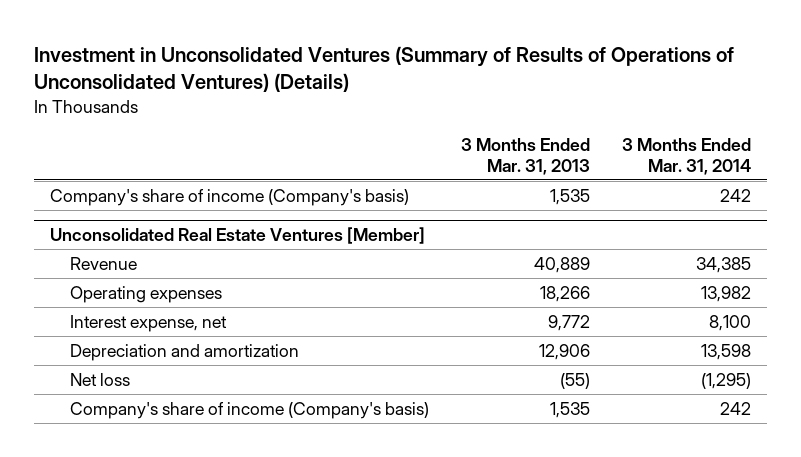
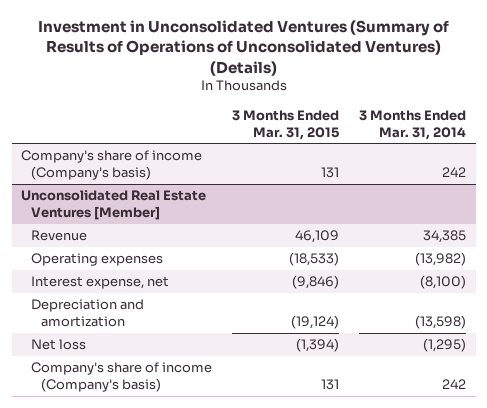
- | 3 Months Ended Mar. 31, 2013 | 3 Months Ended Mar. 31, 2014
+ | 3 Months Ended Mar. 31, 2015 | 3 Months Ended Mar. 31, 2014
@ Unconsolidated Real Estate Ventures [Member]
- Operating expenses | 18,266 | 13,982
- Interest expense, net | 9,772 | 8,100
- Depreciation and amortization | 12,906 | 13,598
+ Operating expenses | (18,533) | (13,982)
+ Interest expense, net | (9,846) | (8,100)
+ Depreciation and amortization | (19,124) | (13,598)

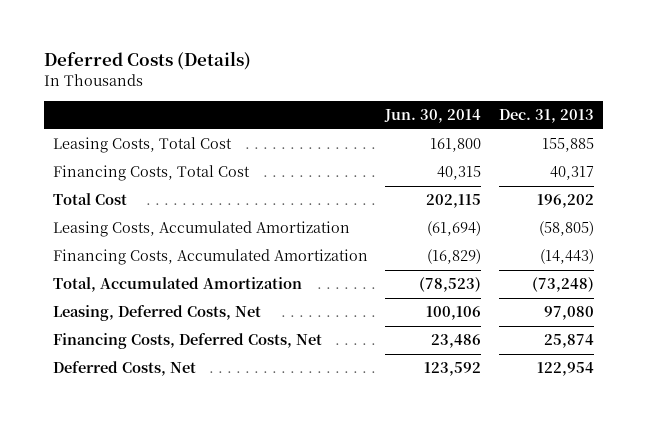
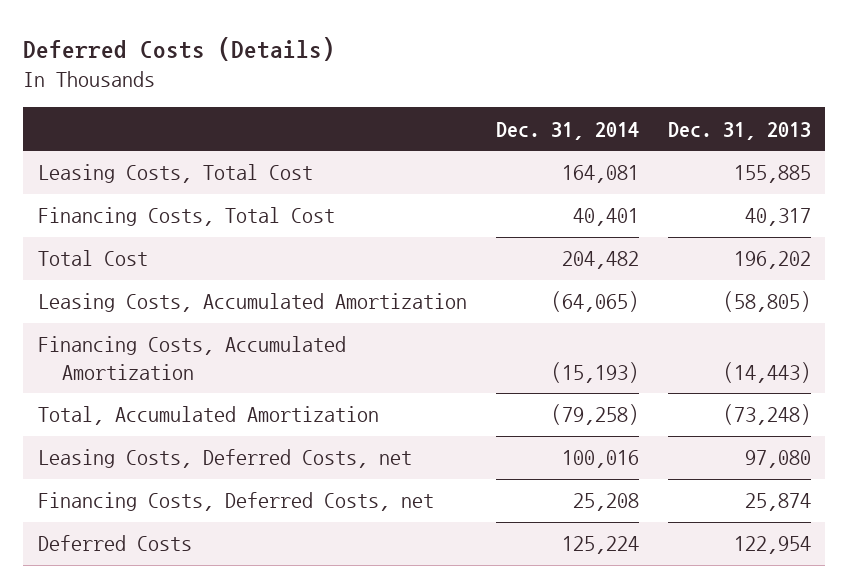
- | Jun. 30, 2014 | Dec. 31, 2013
+ | Dec. 31, 2014 | Dec. 31, 2013
- Leasing, Deferred Costs, Net | 100,106 | 97,080
- Financing Costs, Deferred Costs, Net | 23,486 | 25,874
- Deferred Costs, Net | 123,592 | 122,954
+ Leasing Costs, Deferred Costs, net | 100,016 | 97,080
+ Financing Costs, Deferred Costs, net | 25,208 | 25,874
+ Deferred Costs | 125,224 | 122,954

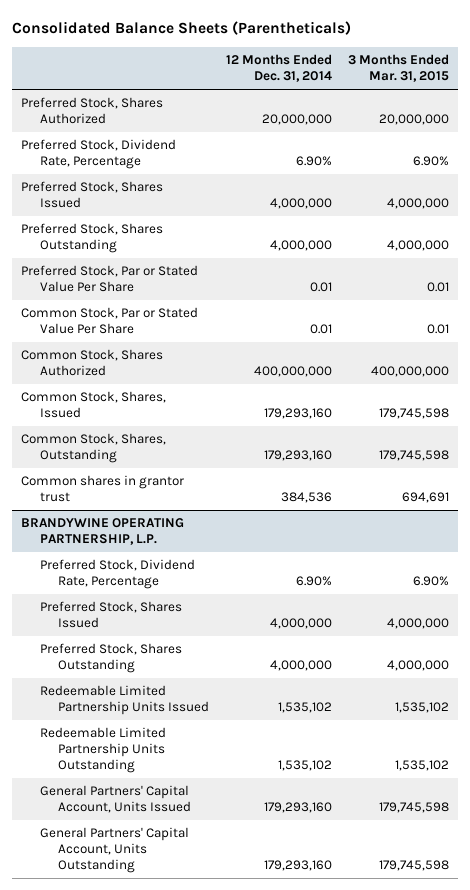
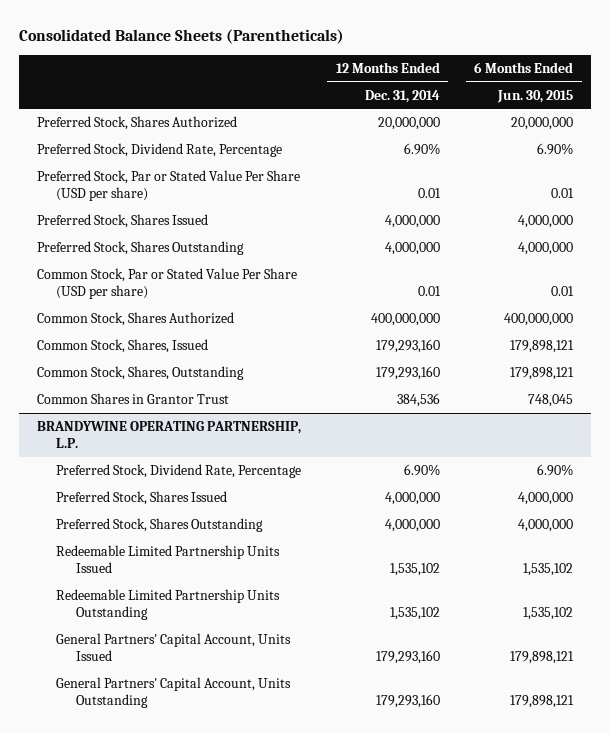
- | 12 Months Ended Dec. 31, 2014 | 3 Months Ended Mar. 31, 2015
+ | 12 Months Ended Dec. 31, 2014 | 6 Months Ended Jun. 30, 2015
+ Preferred Stock, Par or Stated Value Per Share (USD per share) | 0.01 | 0.01
- Preferred Stock, Par or Stated Value Per Share | 0.01 | 0.01
- Common Stock, Par or Stated Value Per Share | 0.01 | 0.01
+ Common Stock, Par or Stated Value Per Share (USD per share) | 0.01 | 0.01
- Common shares in grantor trust | 384,536 | 694,691
+ Common Shares in Grantor Trust | 384,536 | 748,045

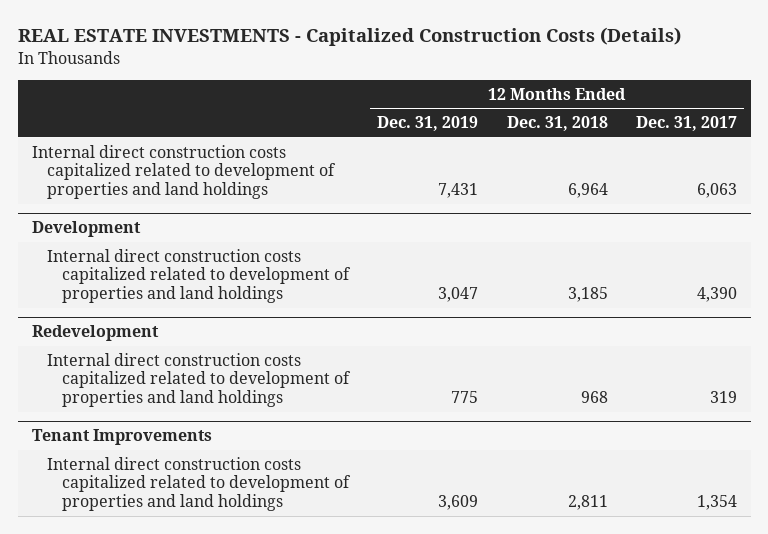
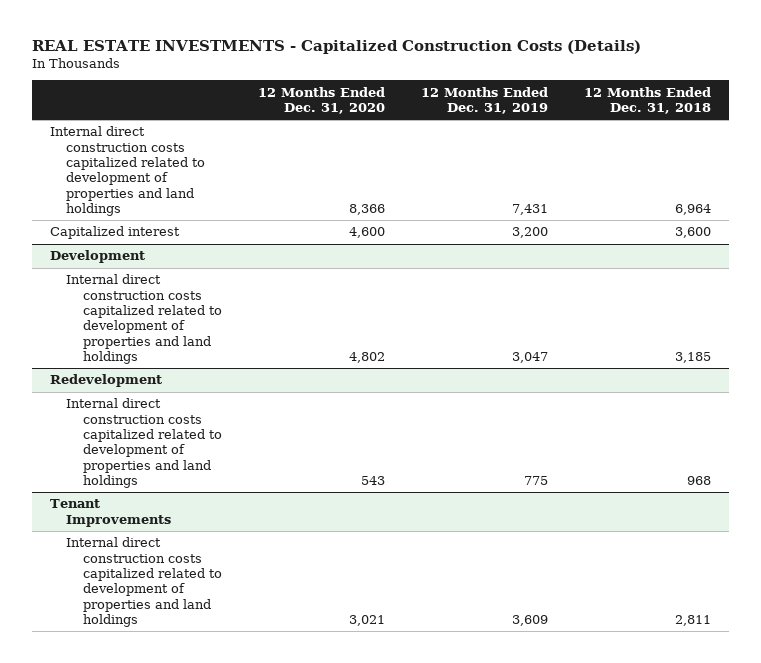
- | 12 Months Ended Dec. 31, 2019 | 12 Months Ended Dec. 31, 2018 | 12 Months Ended Dec. 31, 2017
+ | 12 Months Ended Dec. 31, 2020 | 12 Months Ended Dec. 31, 2019 | 12 Months Ended Dec. 31, 2018
+ Capitalized interest | 4,600 | 3,200 | 3,600

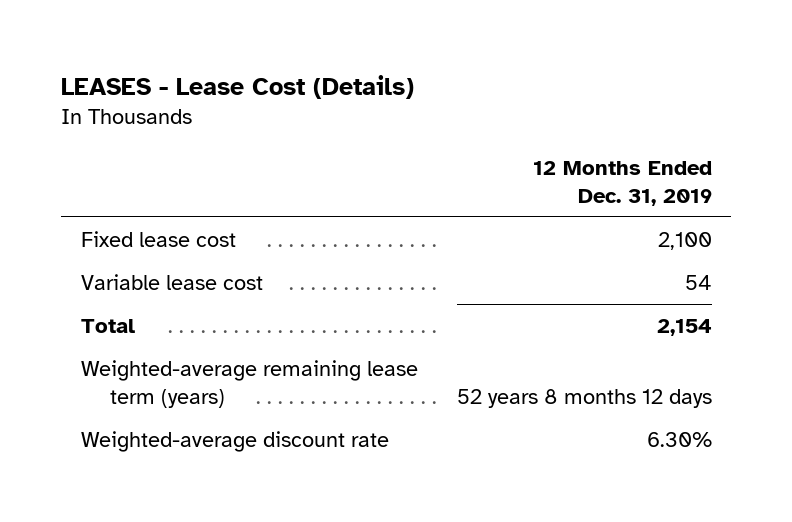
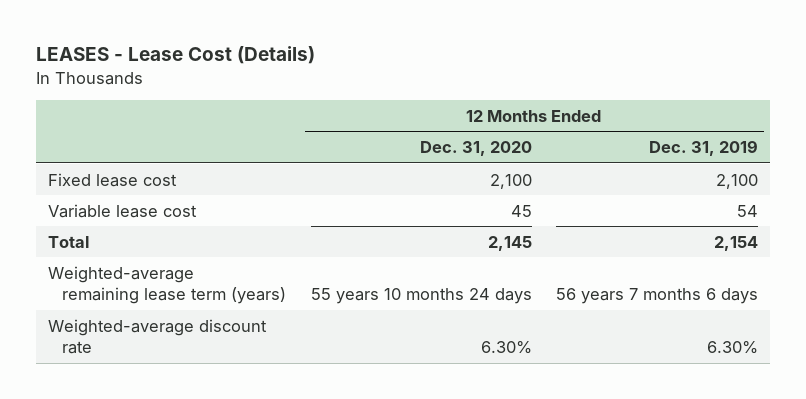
- | 12 Months Ended Dec. 31, 2019
+ | 12 Months Ended Dec. 31, 2020 | 12 Months Ended Dec. 31, 2019
- Weighted-average remaining lease term (years) | 52 years 8 months 12 days
+ Weighted-average remaining lease term (years) | 55 years 10 months 24 days | 56 years 7 months 6 days

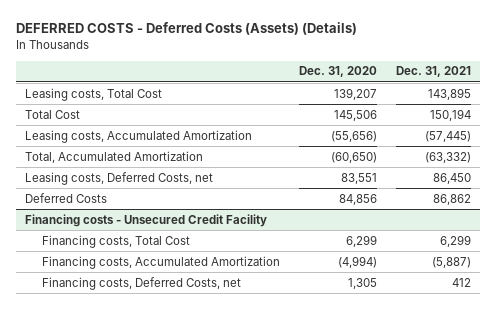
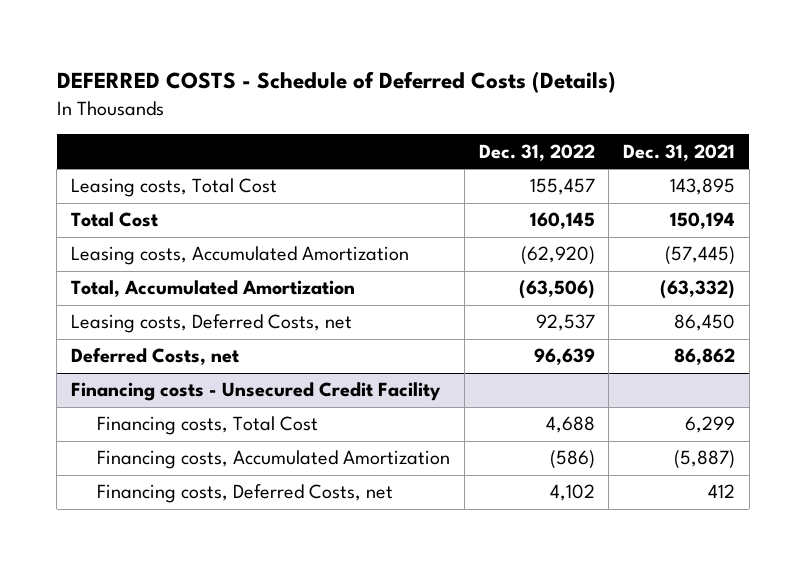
- DEFERRED COSTS - Deferred Costs (Assets) (Details)
+ DEFERRED COSTS - Schedule of Deferred Costs (Details)
- | Dec. 31, 2020 | Dec. 31, 2021
+ | Dec. 31, 2022 | Dec. 31, 2021
- Deferred Costs | 84,856 | 86,862
+ Deferred Costs, net | 96,639 | 86,862

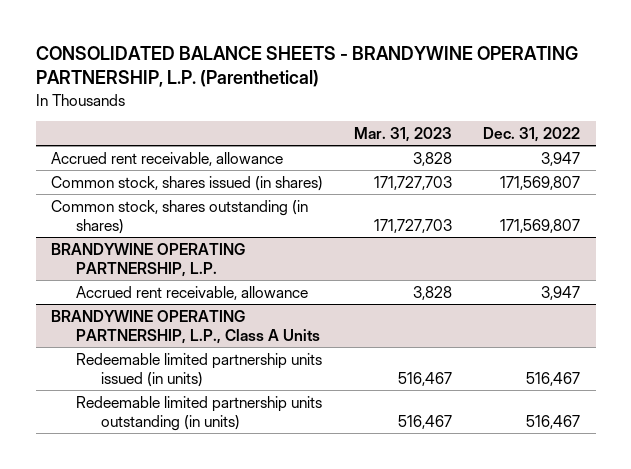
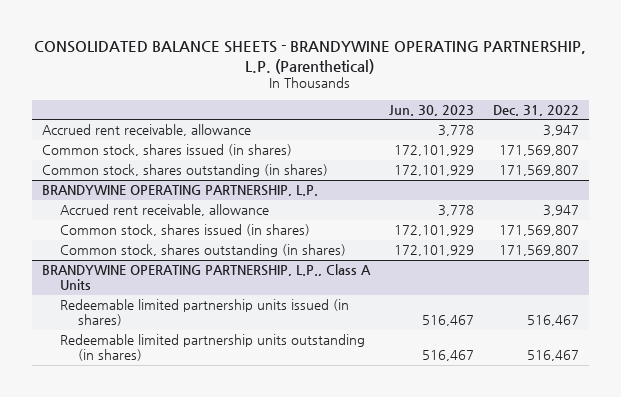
- | Mar. 31, 2023 | Dec. 31, 2022
+ | Jun. 30, 2023 | Dec. 31, 2022
@ BRANDYWINE OPERATING PARTNERSHIP, L.P.
+ Common stock, shares issued (in shares) | 172,101,929 | 171,569,807
+ Common stock, shares outstanding (in shares) | 172,101,929 | 171,569,807
@ BRANDYWINE OPERATING PARTNERSHIP, L.P., Class A Units
- Redeemable limited partnership units issued (in units) | 516,467 | 516,467
- Redeemable limited partnership units outstanding (in units) | 516,467 | 516,467
+ Redeemable limited partnership units issued (in shares) | 516,467 | 516,467
+ Redeemable limited partnership units outstanding (in shares) | 516,467 | 516,467

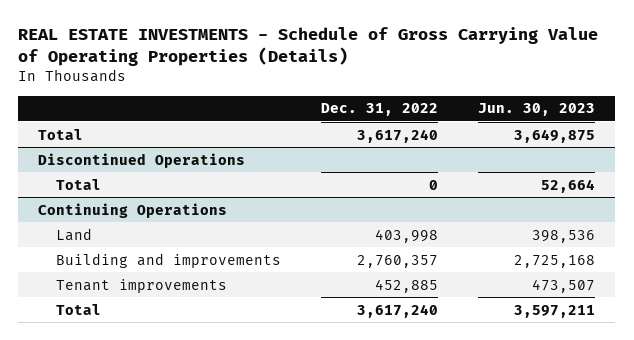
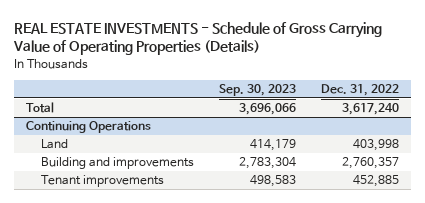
- | Dec. 31, 2022 | Jun. 30, 2023
+ | Sep. 30, 2023 | Dec. 31, 2022
- Discontinued Operations
- Total | 0 | 52,664
@ Continuing Operations
- Total | 3,617,240 | 3,597,211

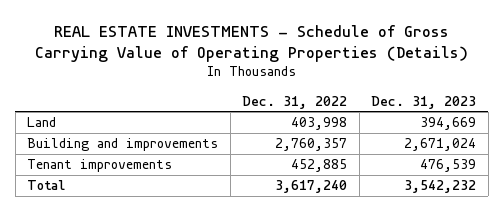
- | Sep. 30, 2023 | Dec. 31, 2022
+ | Dec. 31, 2022 | Dec. 31, 2023
- Continuing Operations
moved down: Total | 3,617,240 | 3,542,232

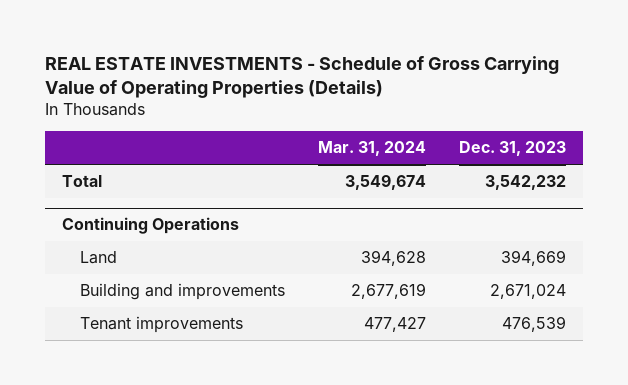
- | Dec. 31, 2022 | Dec. 31, 2023
+ | Mar. 31, 2024 | Dec. 31, 2023
moved up: Total | 3,549,674 | 3,542,232
+ Continuing Operations

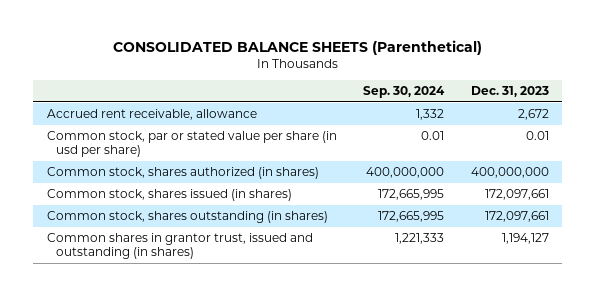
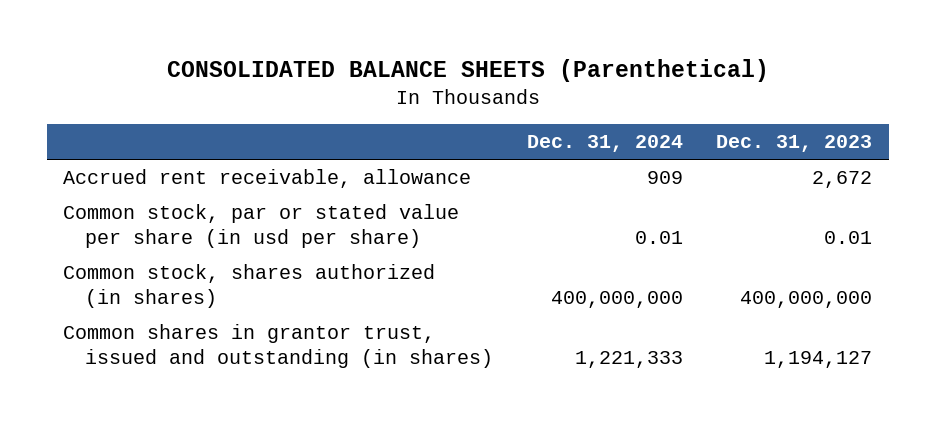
- | Sep. 30, 2024 | Dec. 31, 2023
+ | Dec. 31, 2024 | Dec. 31, 2023
- Common stock, shares issued (in shares) | 172,665,995 | 172,097,661
- Common stock, shares outstanding (in shares) | 172,665,995 | 172,097,661

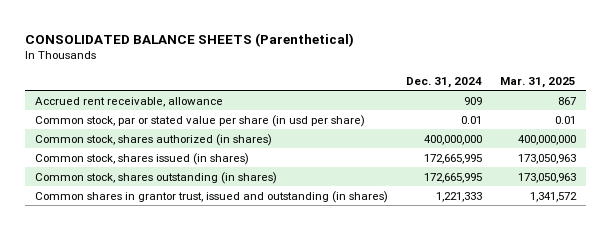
- | Dec. 31, 2024 | Dec. 31, 2023
+ | Dec. 31, 2024 | Mar. 31, 2025
+ Common stock, shares issued (in shares) | 172,665,995 | 173,050,963
+ Common stock, shares outstanding (in shares) | 172,665,995 | 173,050,963

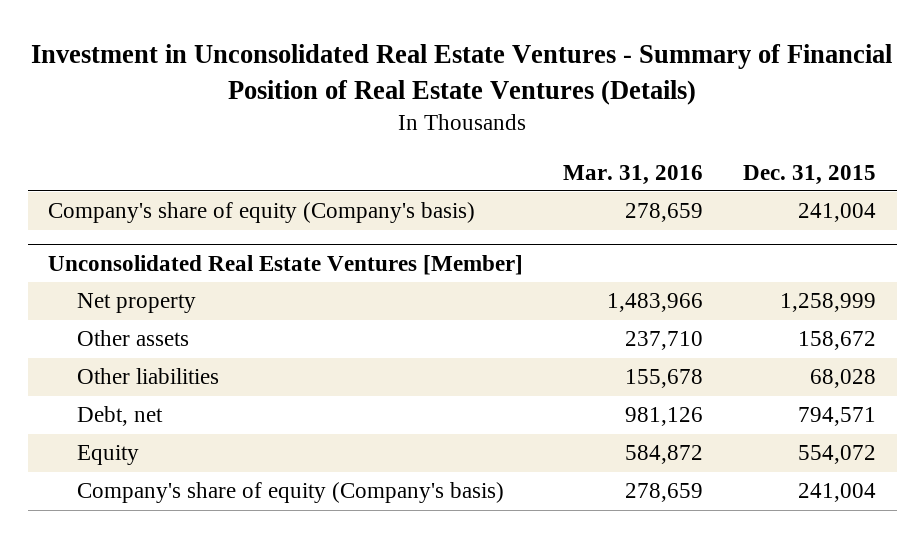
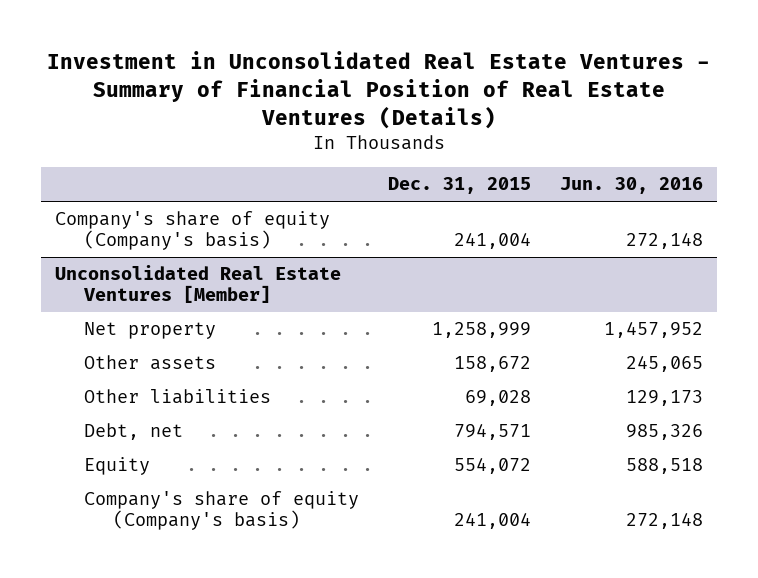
- | Mar. 31, 2016 | Dec. 31, 2015
+ | Dec. 31, 2015 | Jun. 30, 2016
@ Unconsolidated Real Estate Ventures [Member]
- Other liabilities | 155,678 | 68,028
+ Other liabilities | 69,028 | 129,173

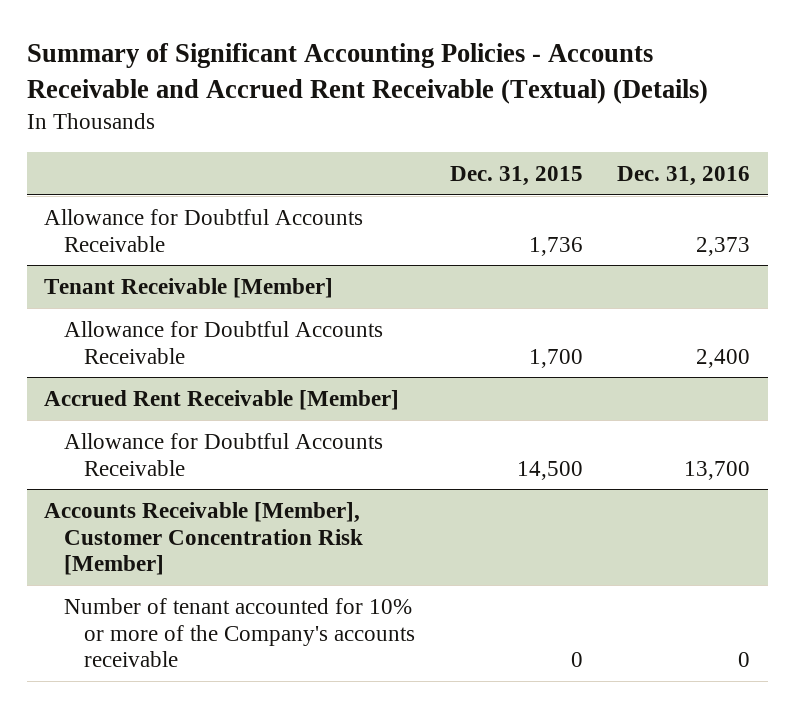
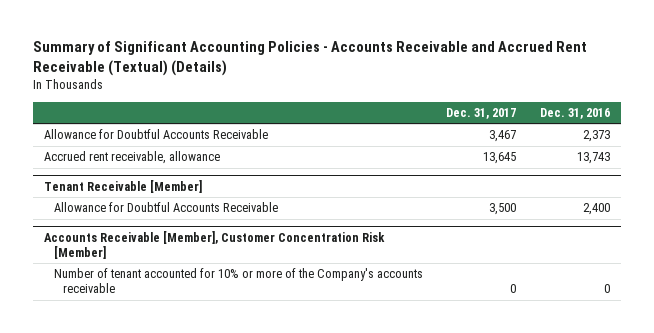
- | Dec. 31, 2015 | Dec. 31, 2016
+ | Dec. 31, 2017 | Dec. 31, 2016
+ Accrued rent receivable, allowance | 13,645 | 13,743
- Accrued Rent Receivable [Member]
- Allowance for Doubtful Accounts Receivable | 14,500 | 13,700

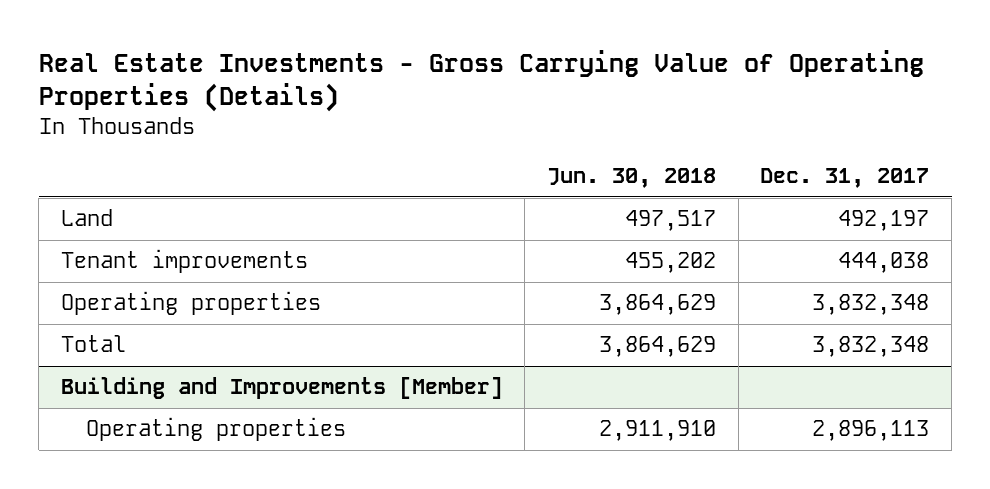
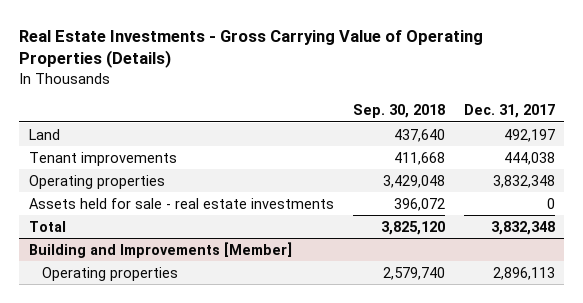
- | Jun. 30, 2018 | Dec. 31, 2017
+ | Sep. 30, 2018 | Dec. 31, 2017
+ Assets held for sale - real estate investments | 396,072 | 0

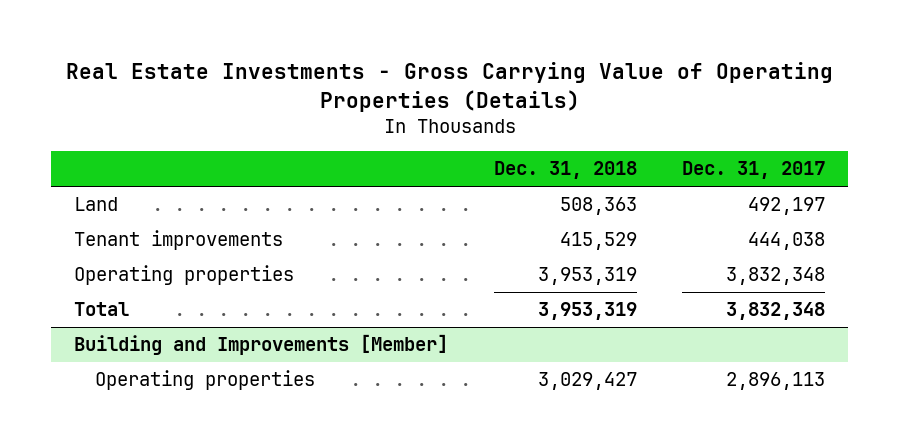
- | Sep. 30, 2018 | Dec. 31, 2017
+ | Dec. 31, 2018 | Dec. 31, 2017
- Assets held for sale - real estate investments | 396,072 | 0

